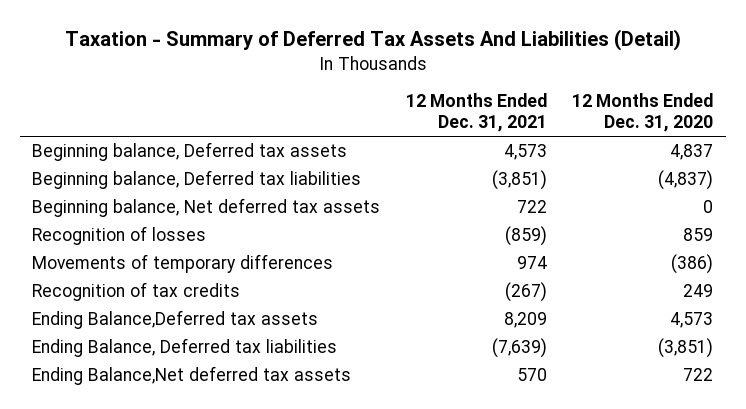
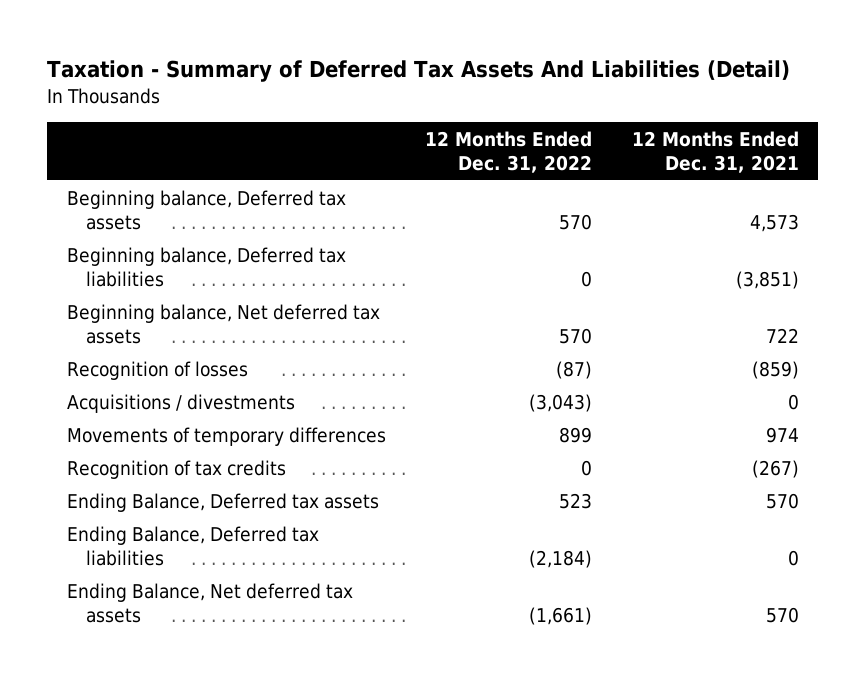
- | 12 Months Ended Dec. 31, 2021 | 12 Months Ended Dec. 31, 2020
+ | 12 Months Ended Dec. 31, 2022 | 12 Months Ended Dec. 31, 2021
+ Acquisitions / divestments | (3,043) | 0
- Ending Balance,Deferred tax assets | 8,209 | 4,573
- Ending Balance, Deferred tax liabilities | (7,639) | (3,851)
- Ending Balance,Net deferred tax assets | 570 | 722
+ Ending Balance, Deferred tax assets | 523 | 570
+ Ending Balance, Deferred tax liabilities | (2,184) | 0
+ Ending Balance, Net deferred tax assets | (1,661) | 570

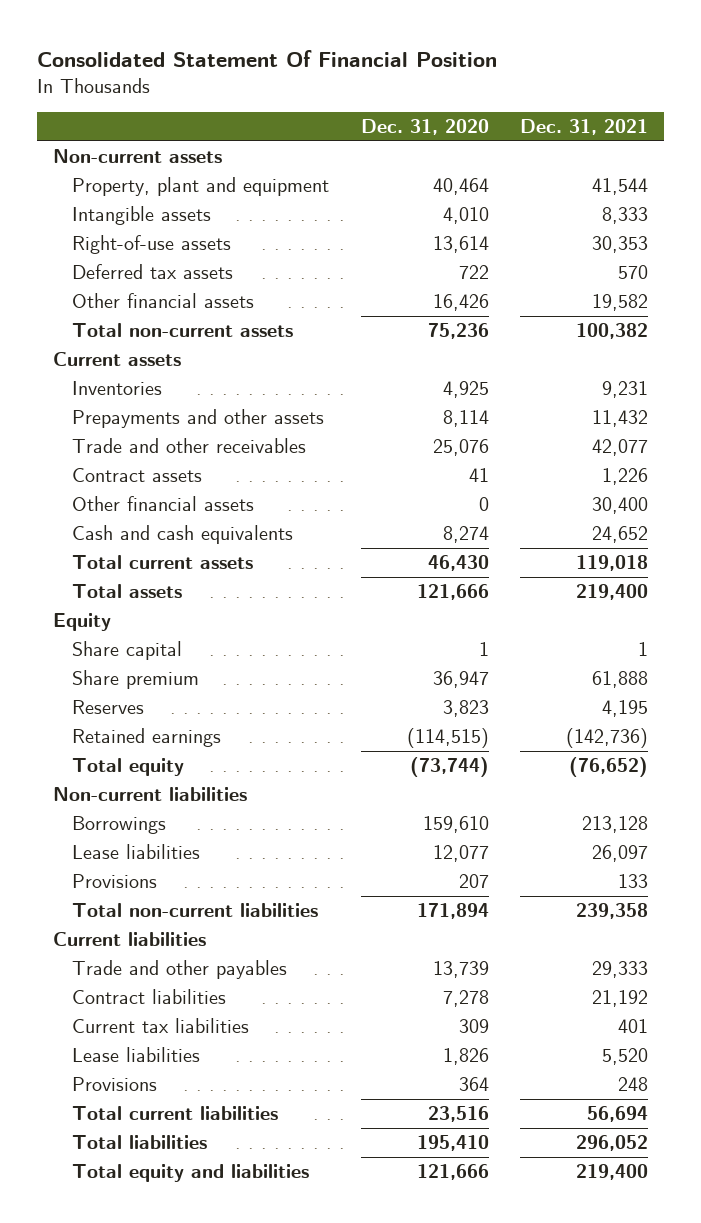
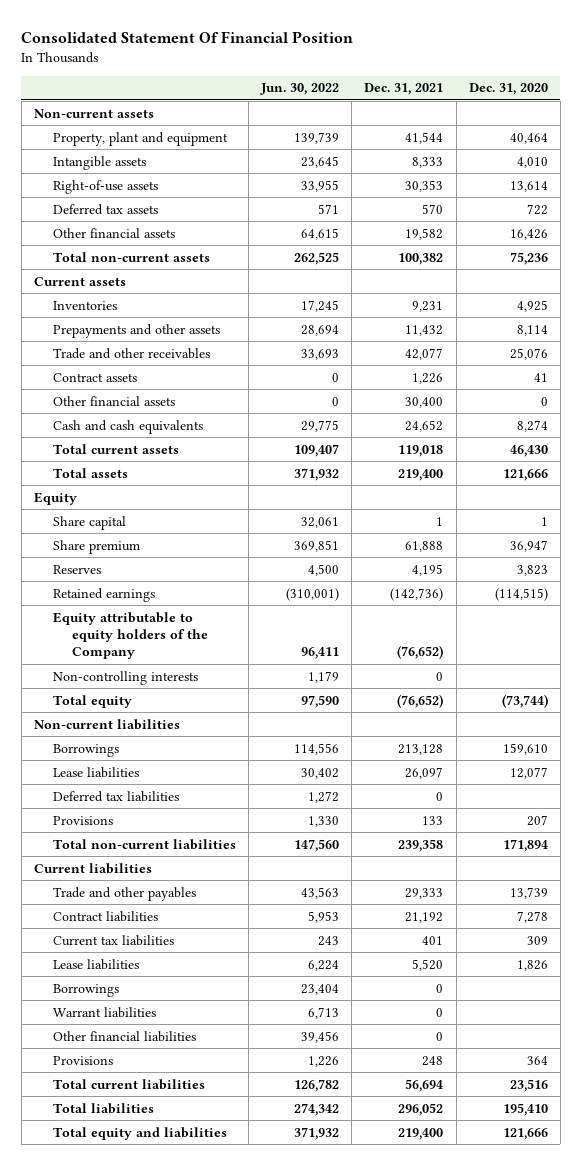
- | Dec. 31, 2020 | Dec. 31, 2021
+ | Jun. 30, 2022 | Dec. 31, 2021 | Dec. 31, 2020
+ Equity attributable to equity holders of the Company | 96,411 | (76,652) |
+ Non-controlling interests | 1,179 | 0 |
+ Deferred tax liabilities | 1,272 | 0 |
+ Borrowings | 23,404 | 0 |
+ Warrant liabilities | 6,713 | 0 |
+ Other financial liabilities | 39,456 | 0 |

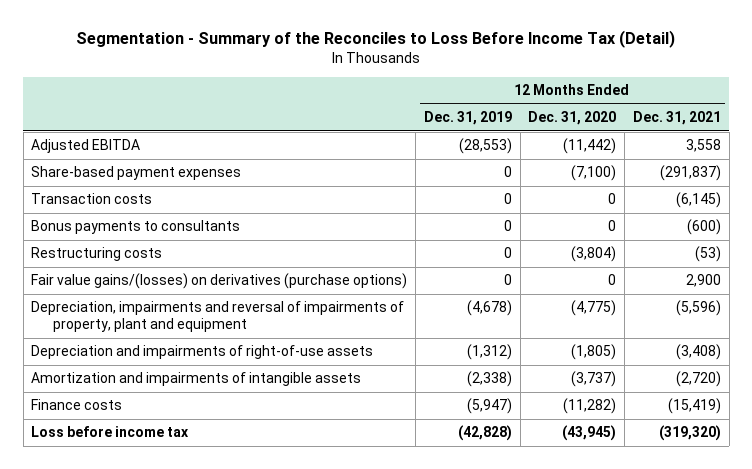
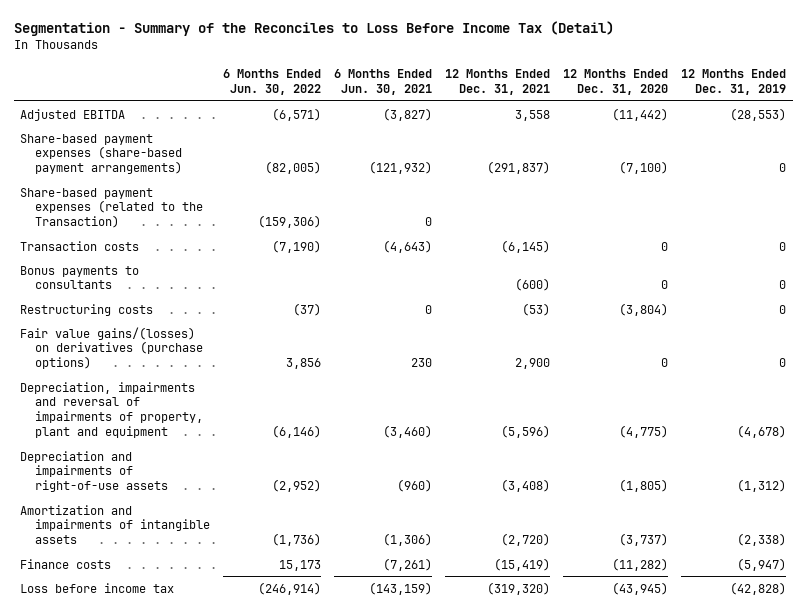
- | 12 Months Ended Dec. 31, 2019 | 12 Months Ended Dec. 31, 2020 | 12 Months Ended Dec. 31, 2021
+ | 6 Months Ended Jun. 30, 2022 | 6 Months Ended Jun. 30, 2021 | 12 Months Ended Dec. 31, 2021 | 12 Months Ended Dec. 31, 2020 | 12 Months Ended Dec. 31, 2019
- Share-based payment expenses | 0 | (7,100) | (291,837)
+ Share-based payment expenses (share-based payment arrangements) | (82,005) | (121,932) | (291,837) | (7,100) | 0
+ Share-based payment expenses (related to the Transaction) | (159,306) | 0 | | |

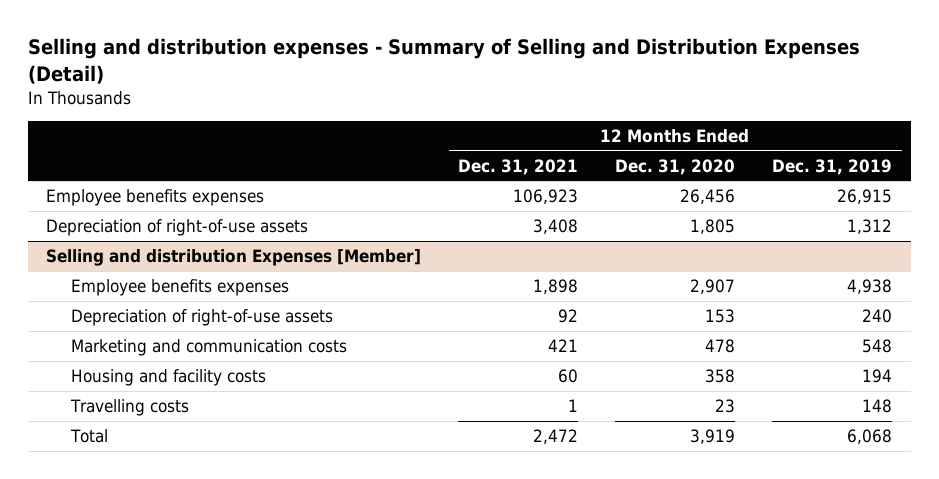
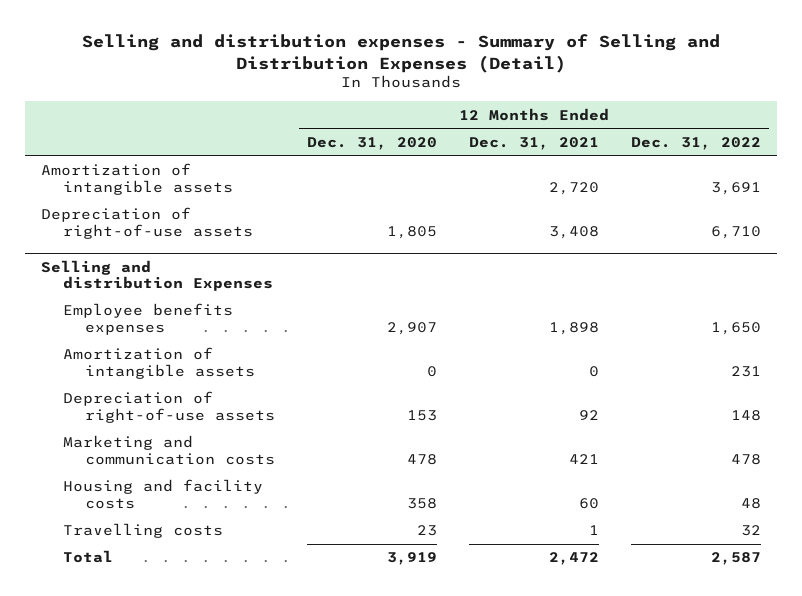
- | 12 Months Ended Dec. 31, 2021 | 12 Months Ended Dec. 31, 2020 | 12 Months Ended Dec. 31, 2019
+ | 12 Months Ended Dec. 31, 2020 | 12 Months Ended Dec. 31, 2021 | 12 Months Ended Dec. 31, 2022
- Employee benefits expenses | 106,923 | 26,456 | 26,915
+ Amortization of intangible assets | | 2,720 | 3,691
- Selling and distribution Expenses [Member]
+ Selling and distribution Expenses
+ Amortization of intangible assets | 0 | 0 | 231

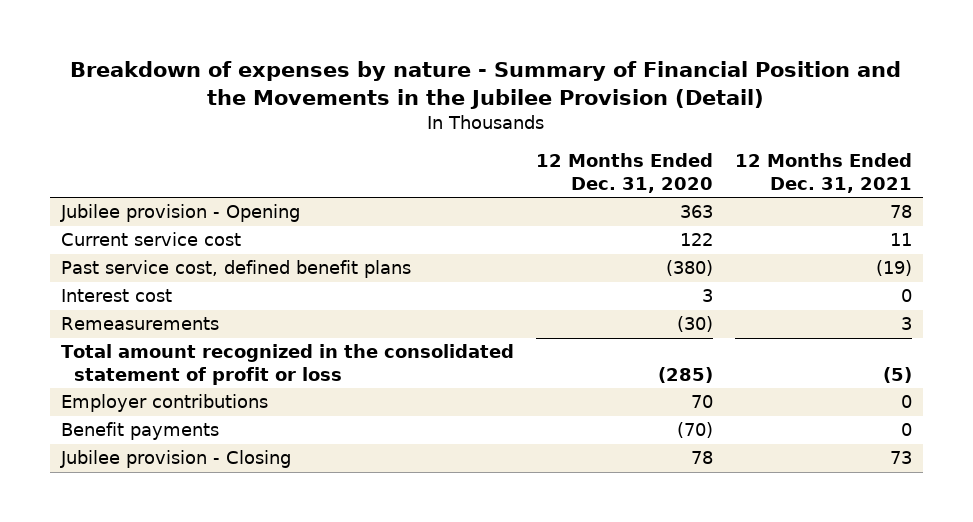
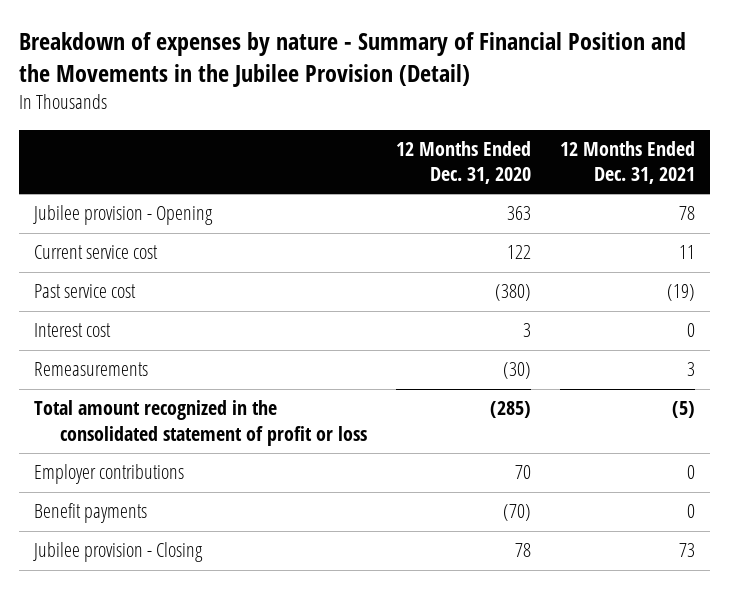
- Past service cost, defined benefit plans | (380) | (19)
+ Past service cost | (380) | (19)

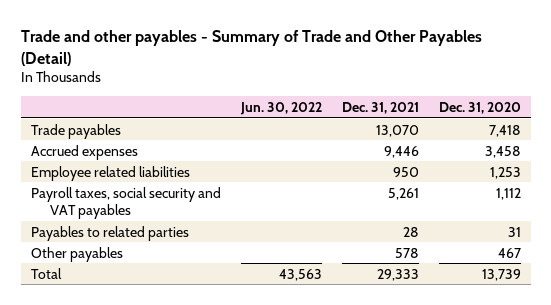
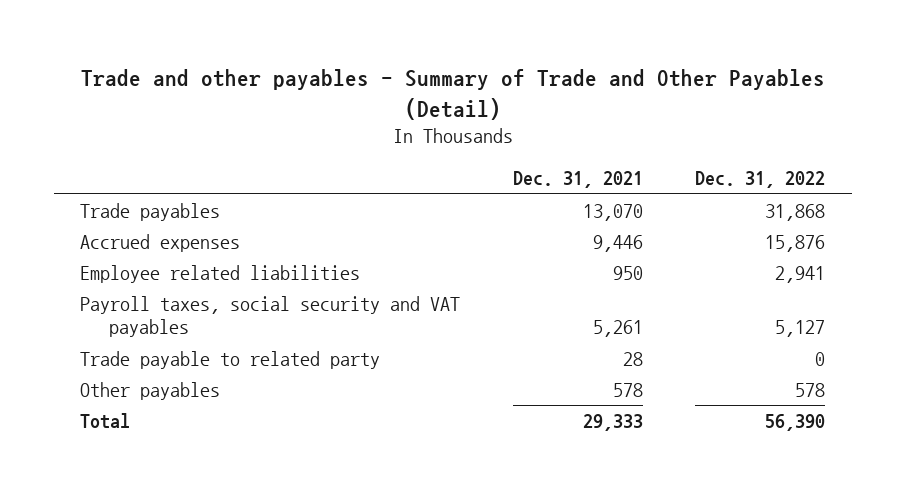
- | Jun. 30, 2022 | Dec. 31, 2021 | Dec. 31, 2020
+ | Dec. 31, 2021 | Dec. 31, 2022
- Payables to related parties | | 28 | 31
+ Trade payable to related party | 28 | 0

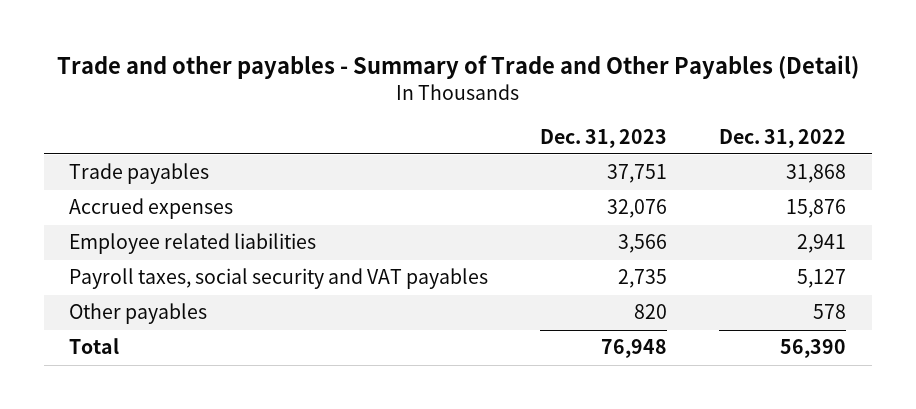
- | Dec. 31, 2021 | Dec. 31, 2022
+ | Dec. 31, 2023 | Dec. 31, 2022
- Trade payable to related party | 28 | 0

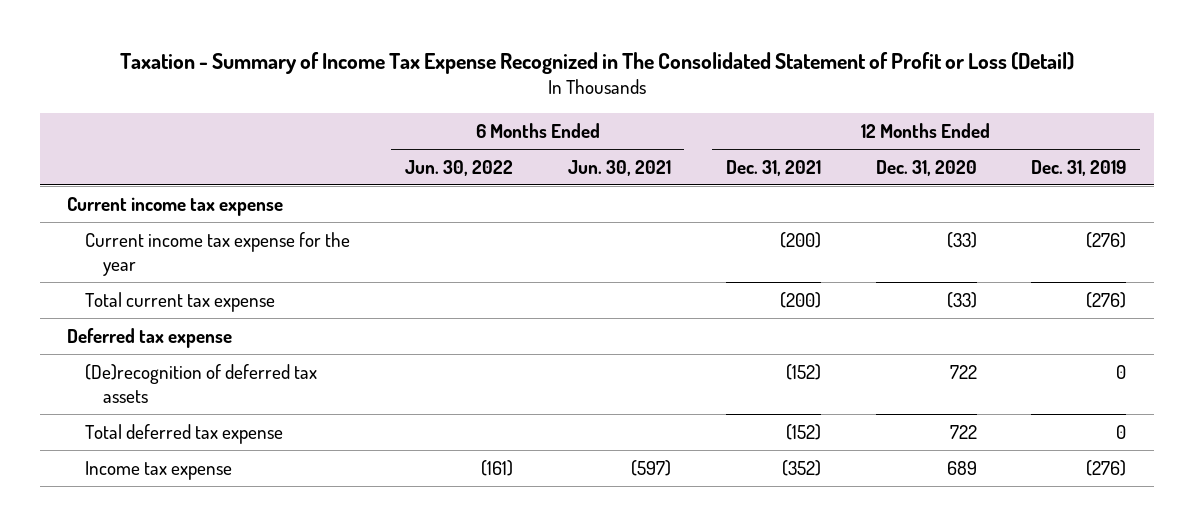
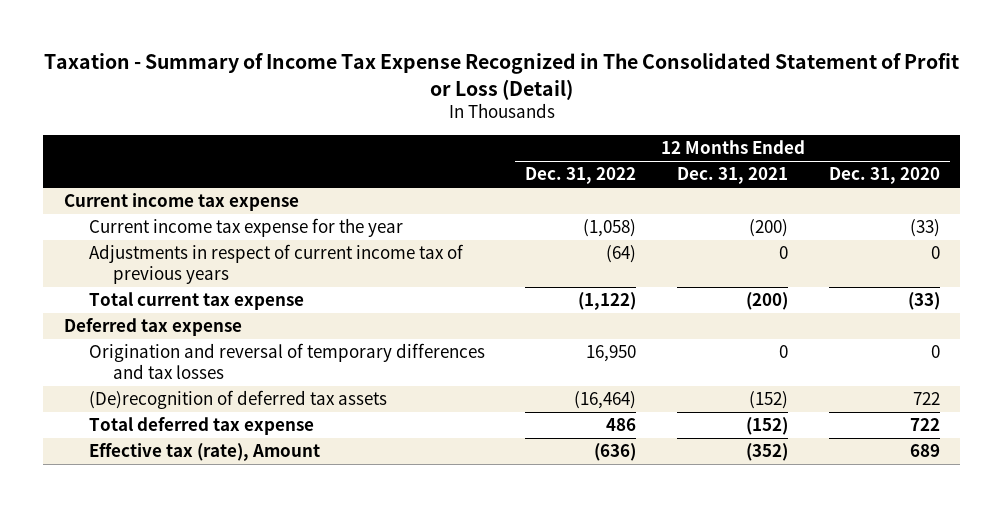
- | 6 Months Ended Jun. 30, 2022 | 6 Months Ended Jun. 30, 2021 | 12 Months Ended Dec. 31, 2021 | 12 Months Ended Dec. 31, 2020 | 12 Months Ended Dec. 31, 2019
+ | 12 Months Ended Dec. 31, 2022 | 12 Months Ended Dec. 31, 2021 | 12 Months Ended Dec. 31, 2020
+ Adjustments in respect of current income tax of previous years | (64) | 0 | 0
+ Origination and reversal of temporary differences and tax losses | 16,950 | 0 | 0
- Income tax expense | (161) | (597) | (352) | 689 | (276)
+ Effective tax (rate), Amount | (636) | (352) | 689

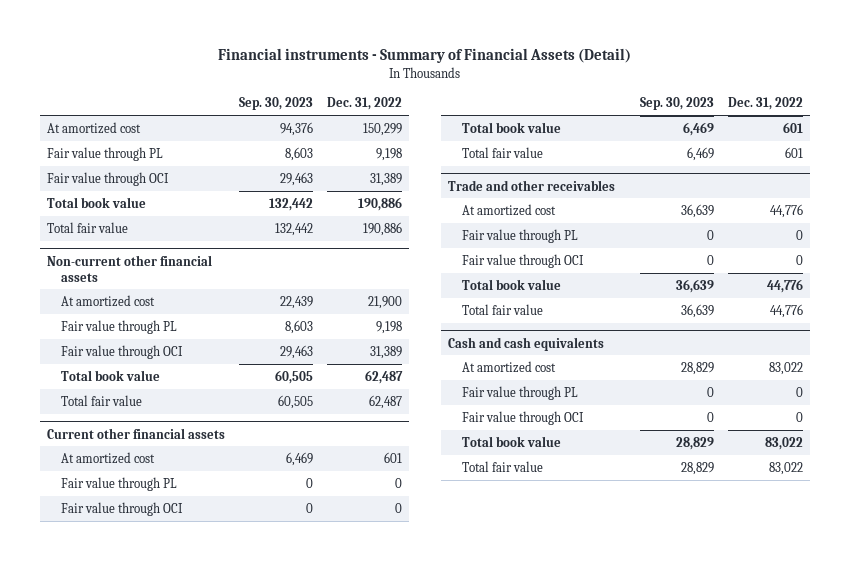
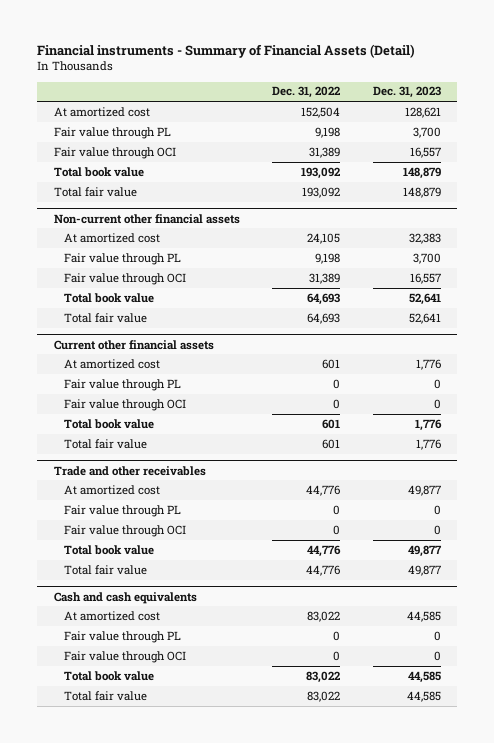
- | Sep. 30, 2023 | Dec. 31, 2022
+ | Dec. 31, 2022 | Dec. 31, 2023
- At amortized cost | 94,376 | 150,299
+ At amortized cost | 152,504 | 128,621
- Total book value | 132,442 | 190,886
- Total fair value | 132,442 | 190,886
+ Total book value | 193,092 | 148,879
+ Total fair value | 193,092 | 148,879
@ Non-current other financial assets
- At amortized cost | 22,439 | 21,900
+ At amortized cost | 24,105 | 32,383
- Total book value | 60,505 | 62,487
- Total fair value | 60,505 | 62,487
+ Total book value | 64,693 | 52,641
+ Total fair value | 64,693 | 52,641

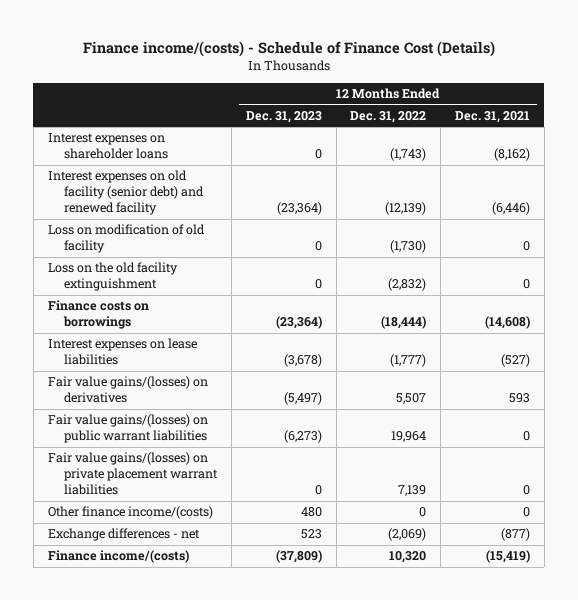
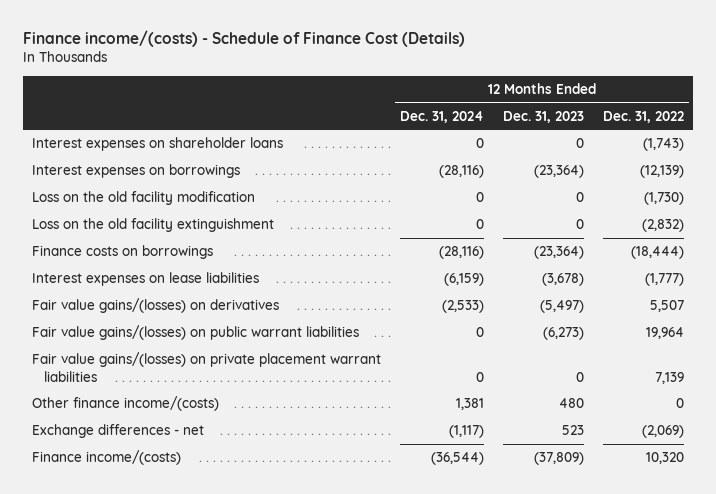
- | 12 Months Ended Dec. 31, 2023 | 12 Months Ended Dec. 31, 2022 | 12 Months Ended Dec. 31, 2021
+ | 12 Months Ended Dec. 31, 2024 | 12 Months Ended Dec. 31, 2023 | 12 Months Ended Dec. 31, 2022
- Interest expenses on old facility (senior debt) and renewed facility | (23,364) | (12,139) | (6,446)
- Loss on modification of old facility | 0 | (1,730) | 0
+ Interest expenses on borrowings | (28,116) | (23,364) | (12,139)
+ Loss on the old facility modification | 0 | 0 | (1,730)

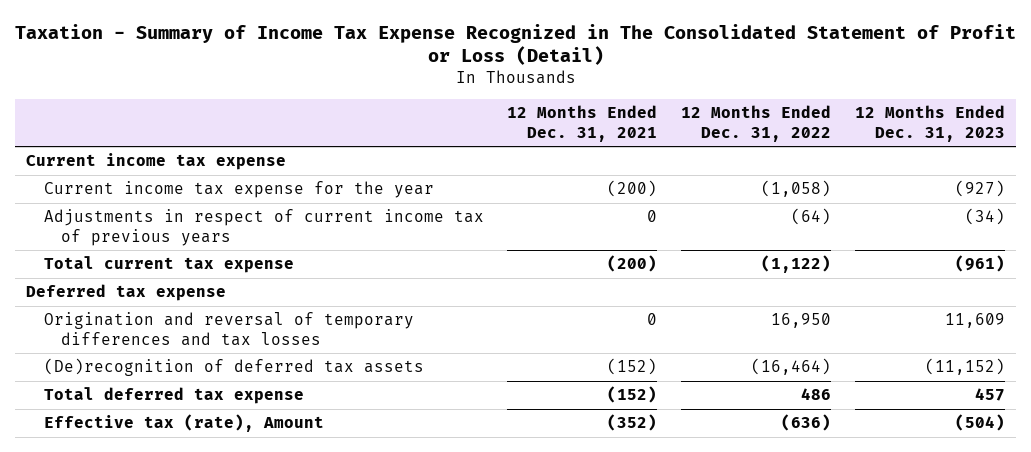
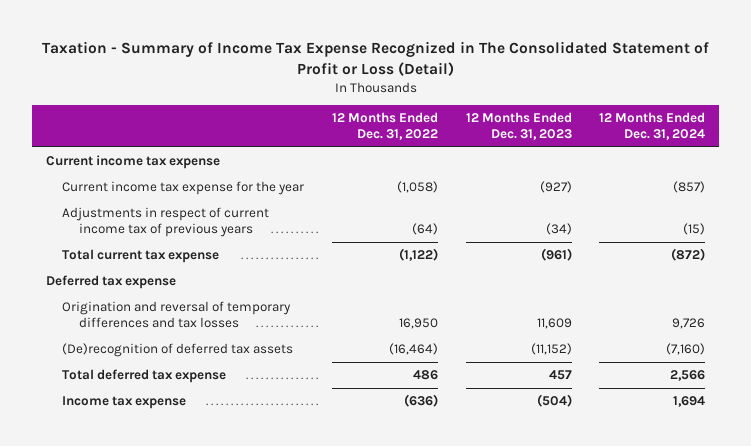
- | 12 Months Ended Dec. 31, 2021 | 12 Months Ended Dec. 31, 2022 | 12 Months Ended Dec. 31, 2023
+ | 12 Months Ended Dec. 31, 2022 | 12 Months Ended Dec. 31, 2023 | 12 Months Ended Dec. 31, 2024
- Effective tax (rate), Amount | (352) | (636) | (504)
+ Income tax expense | (636) | (504) | 1,694

